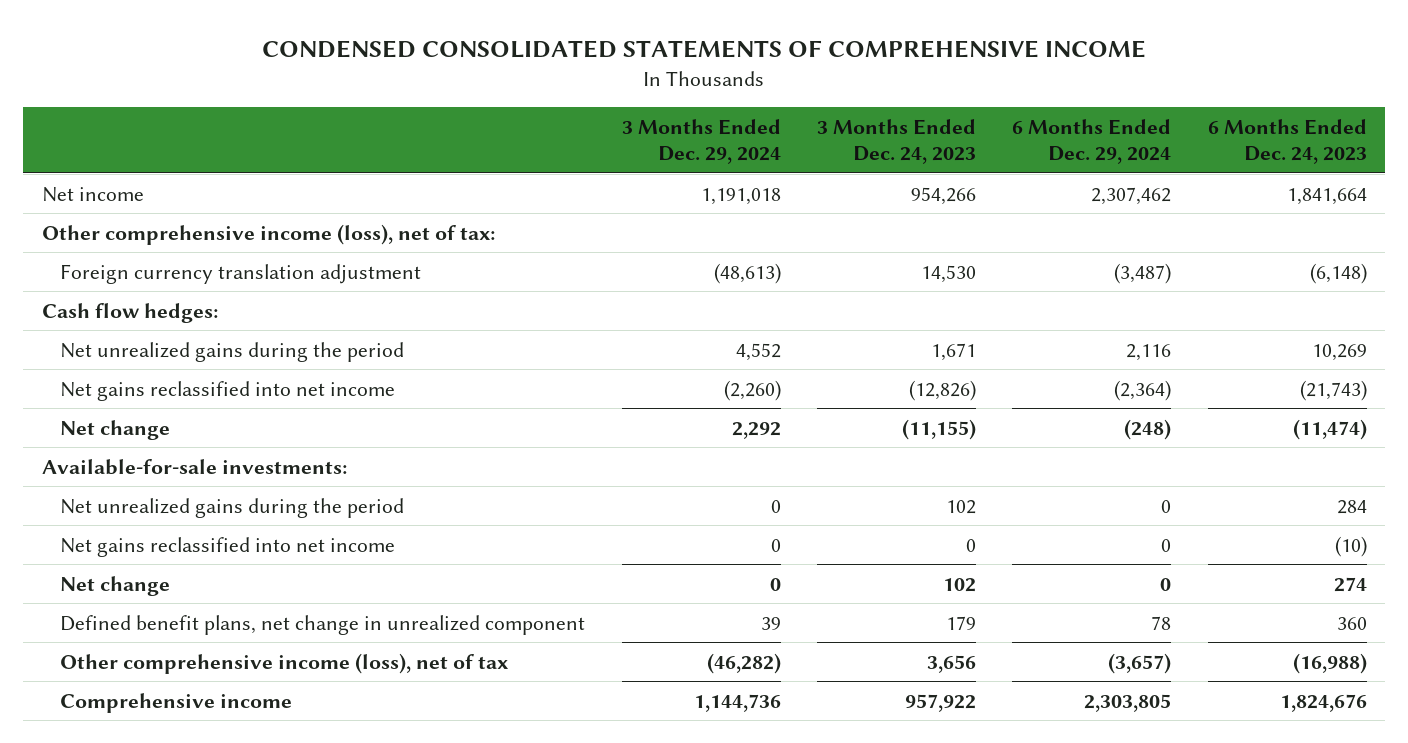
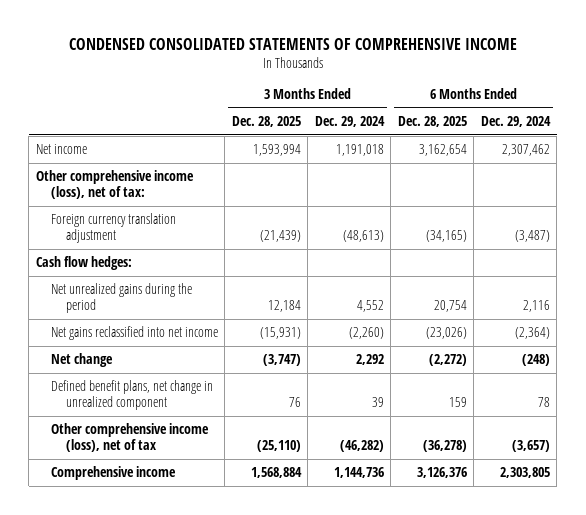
- | 3 Months Ended Dec. 29, 2024 | 3 Months Ended Dec. 24, 2023 | 6 Months Ended Dec. 29, 2024 | 6 Months Ended Dec. 24, 2023
+ | 3 Months Ended Dec. 28, 2025 | 3 Months Ended Dec. 29, 2024 | 6 Months Ended Dec. 28, 2025 | 6 Months Ended Dec. 29, 2024
- Available-for-sale investments:
- Net unrealized gains during the period | 0 | 102 | 0 | 284
- Net gains reclassified into net income | 0 | 0 | 0 | (10)
- Net change | 0 | 102 | 0 | 274

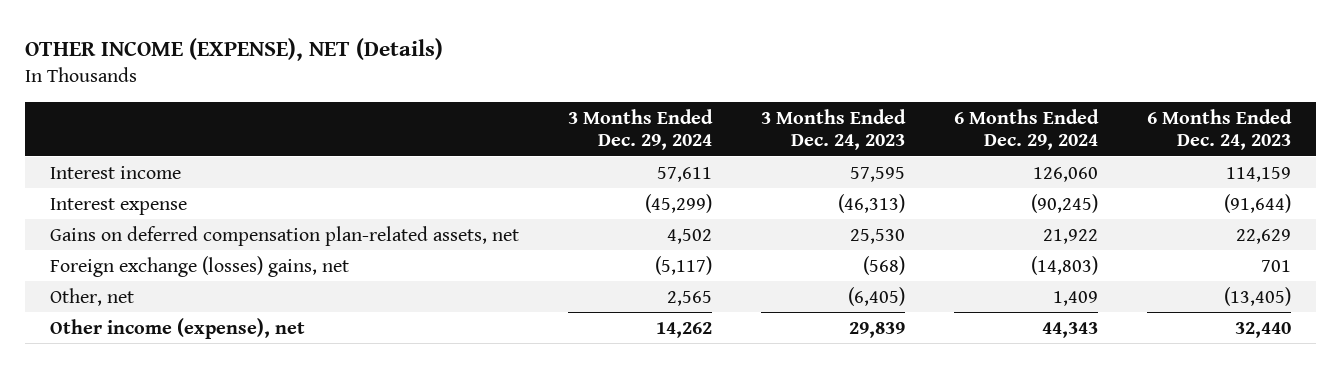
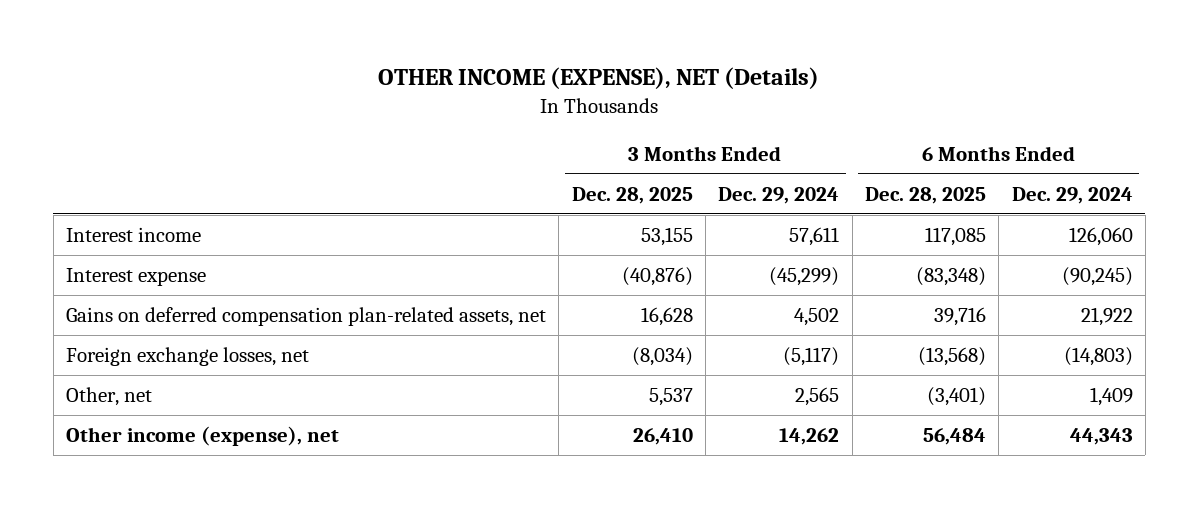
- | 3 Months Ended Dec. 29, 2024 | 3 Months Ended Dec. 24, 2023 | 6 Months Ended Dec. 29, 2024 | 6 Months Ended Dec. 24, 2023
+ | 3 Months Ended Dec. 28, 2025 | 3 Months Ended Dec. 29, 2024 | 6 Months Ended Dec. 28, 2025 | 6 Months Ended Dec. 29, 2024
- Foreign exchange (losses) gains, net | (5,117) | (568) | (14,803) | 701
+ Foreign exchange losses, net | (8,034) | (5,117) | (13,568) | (14,803)

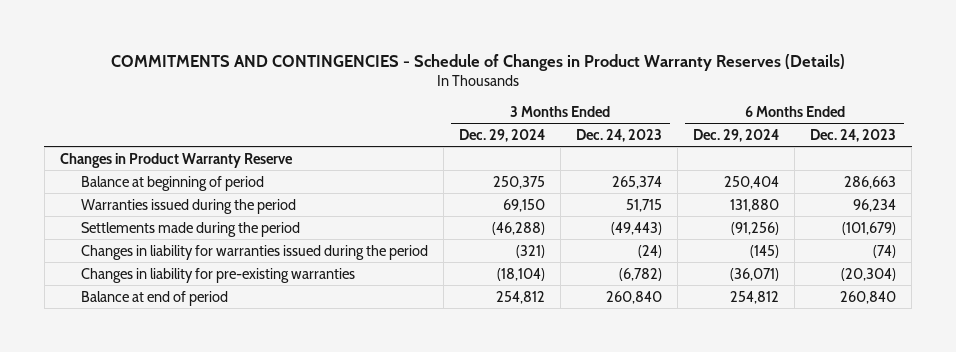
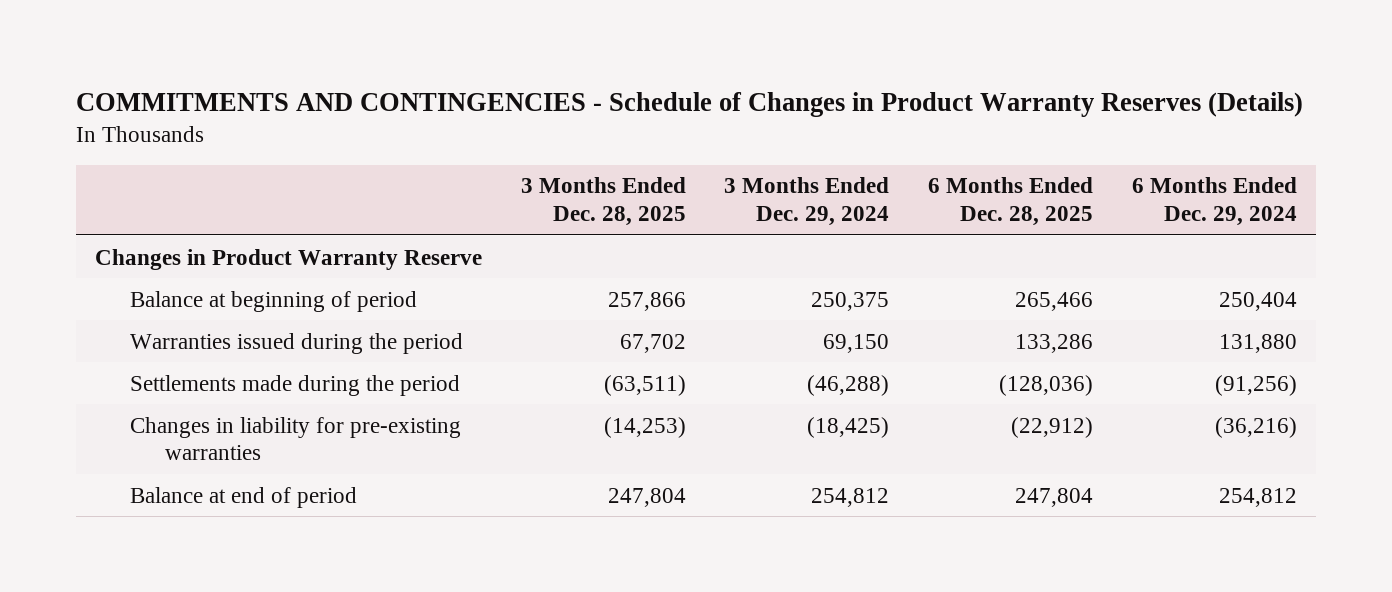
- | 3 Months Ended Dec. 29, 2024 | 3 Months Ended Dec. 24, 2023 | 6 Months Ended Dec. 29, 2024 | 6 Months Ended Dec. 24, 2023
+ | 3 Months Ended Dec. 28, 2025 | 3 Months Ended Dec. 29, 2024 | 6 Months Ended Dec. 28, 2025 | 6 Months Ended Dec. 29, 2024
- Changes in liability for warranties issued during the period | (321) | (24) | (145) | (74)
- Changes in liability for pre-existing warranties | (18,104) | (6,782) | (36,071) | (20,304)
+ Changes in liability for pre-existing warranties | (14,253) | (18,425) | (22,912) | (36,216)

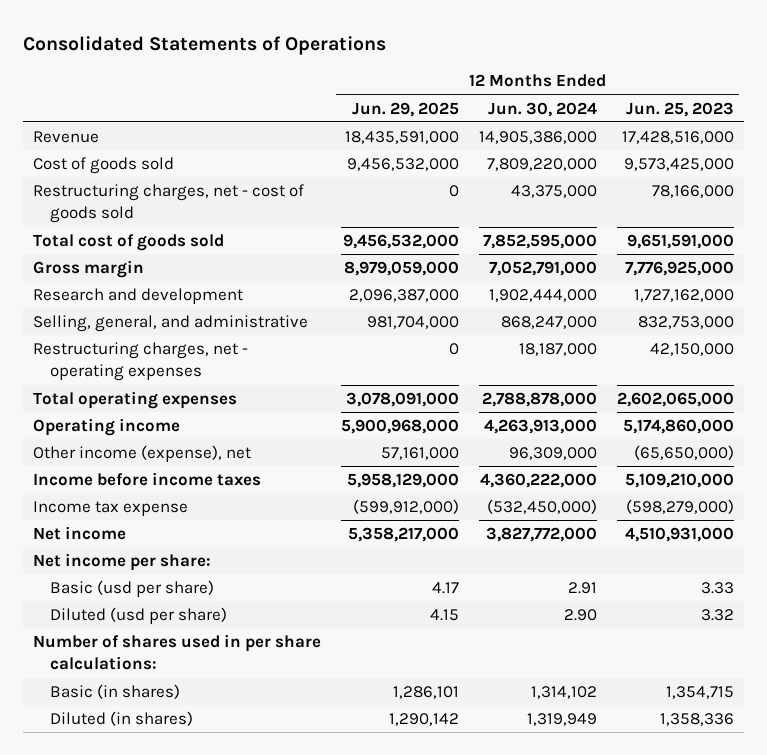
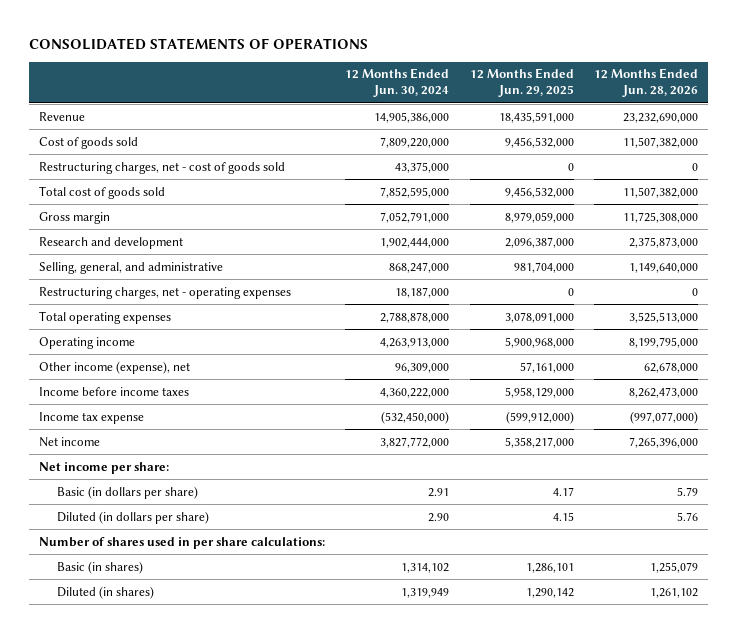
- Consolidated Statements of Operations
+ CONSOLIDATED STATEMENTS OF OPERATIONS
- | 12 Months Ended Jun. 29, 2025 | 12 Months Ended Jun. 30, 2024 | 12 Months Ended Jun. 25, 2023
+ | 12 Months Ended Jun. 30, 2024 | 12 Months Ended Jun. 29, 2025 | 12 Months Ended Jun. 28, 2026
- Basic (usd per share) | 4.17 | 2.91 | 3.33
- Diluted (usd per share) | 4.15 | 2.90 | 3.32
+ Basic (in dollars per share) | 2.91 | 4.17 | 5.79
+ Diluted (in dollars per share) | 2.90 | 4.15 | 5.76

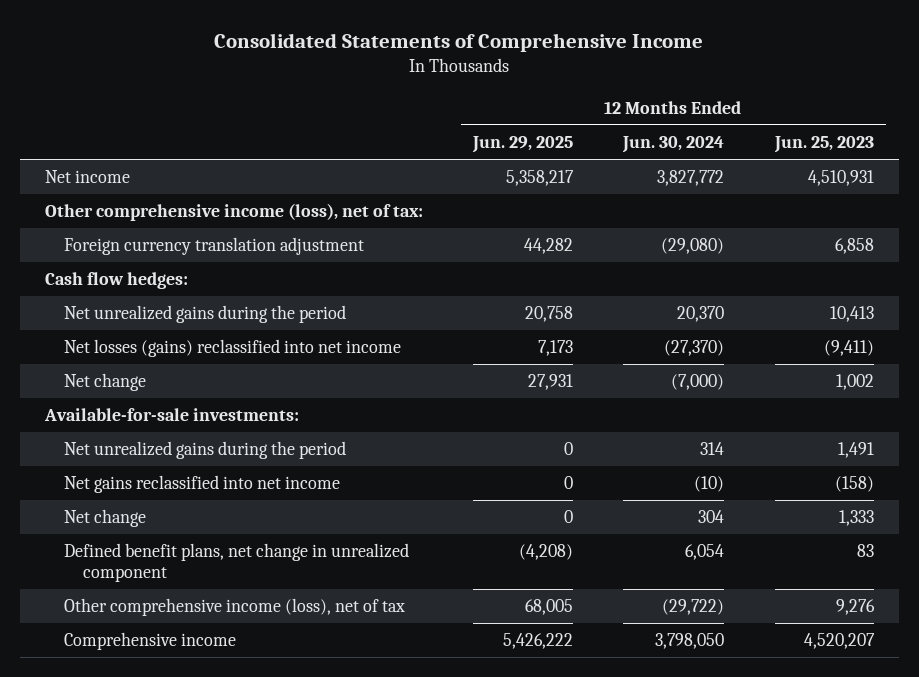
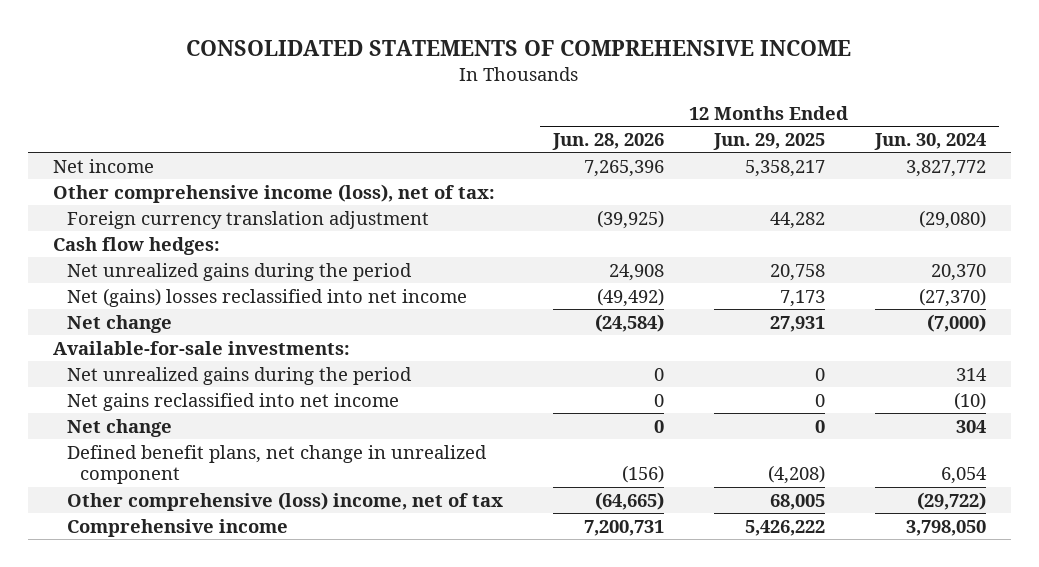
- Consolidated Statements of Comprehensive Income
+ CONSOLIDATED STATEMENTS OF COMPREHENSIVE INCOME
- | 12 Months Ended Jun. 29, 2025 | 12 Months Ended Jun. 30, 2024 | 12 Months Ended Jun. 25, 2023
+ | 12 Months Ended Jun. 28, 2026 | 12 Months Ended Jun. 29, 2025 | 12 Months Ended Jun. 30, 2024
- Net losses (gains) reclassified into net income | 7,173 | (27,370) | (9,411)
+ Net (gains) losses reclassified into net income | (49,492) | 7,173 | (27,370)
- Other comprehensive income (loss), net of tax | 68,005 | (29,722) | 9,276
+ Other comprehensive (loss) income, net of tax | (64,665) | 68,005 | (29,722)

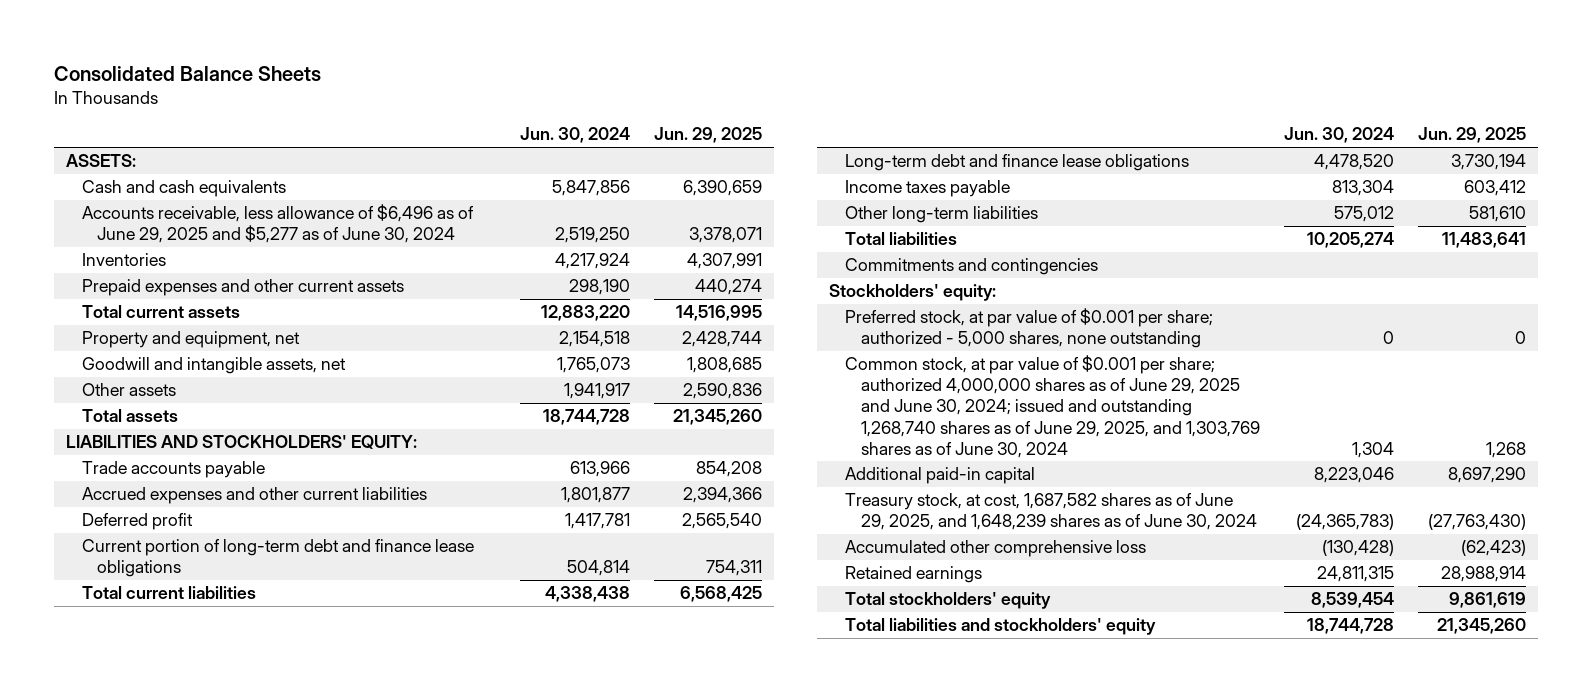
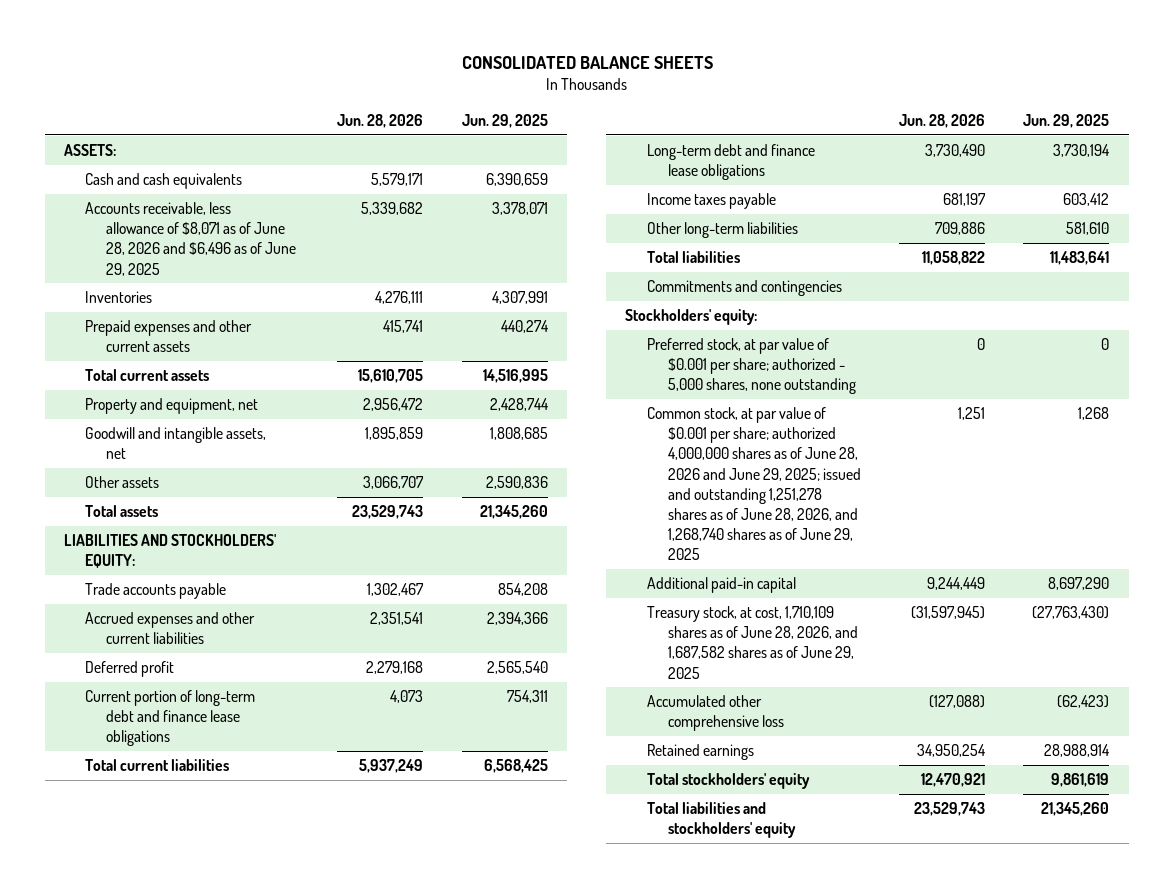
- Consolidated Balance Sheets
+ CONSOLIDATED BALANCE SHEETS
- | Jun. 30, 2024 | Jun. 29, 2025
+ | Jun. 28, 2026 | Jun. 29, 2025
- Accounts receivable, less allowance of $6,496 as of June 29, 2025 and $5,277 as of June 30, 2024 | 2,519,250 | 3,378,071
+ Accounts receivable, less allowance of $8,071 as of June 28, 2026 and $6,496 as of June 29, 2025 | 5,339,682 | 3,378,071
- Common stock, at par value of $0.001 per share; authorized 4,000,000 shares as of June 29, 2025 and June 30, 2024; issued and outstanding 1,268,740 shares as of June 29, 2025, and 1,303,769 shares as of June 30, 2024 | 1,304 | 1,268
+ Common stock, at par value of $0.001 per share; authorized 4,000,000 shares as of June 28, 2026 and June 29, 2025; issued and outstanding 1,251,278 shares as of June 28, 2026, and 1,268,740 shares as of June 29, 2025 | 1,251 | 1,268
- Treasury stock, at cost, 1,687,582 shares as of June 29, 2025, and 1,648,239 shares as of June 30, 2024 | (24,365,783) | (27,763,430)
+ Treasury stock, at cost, 1,710,109 shares as of June 28, 2026, and 1,687,582 shares as of June 29, 2025 | (31,597,945) | (27,763,430)

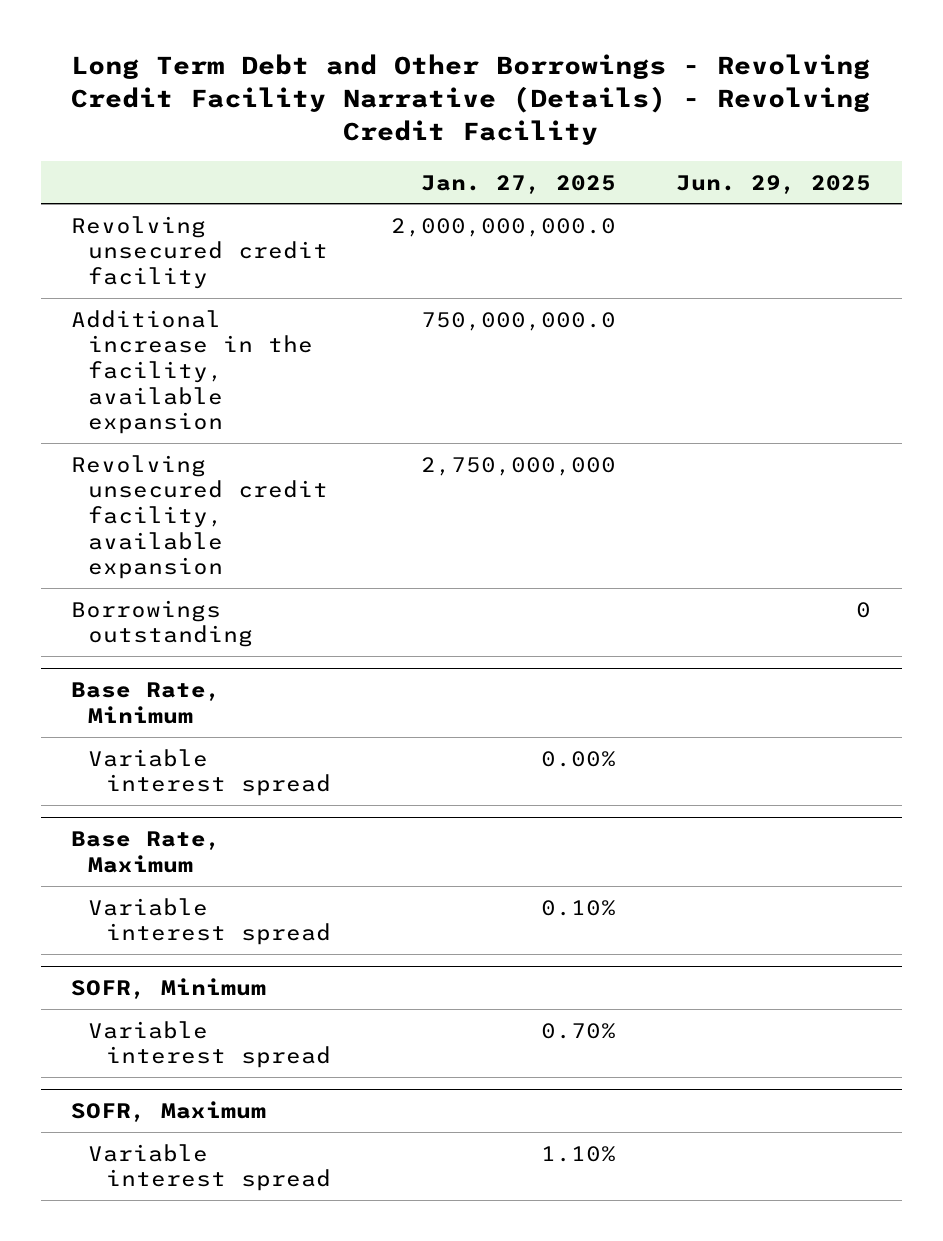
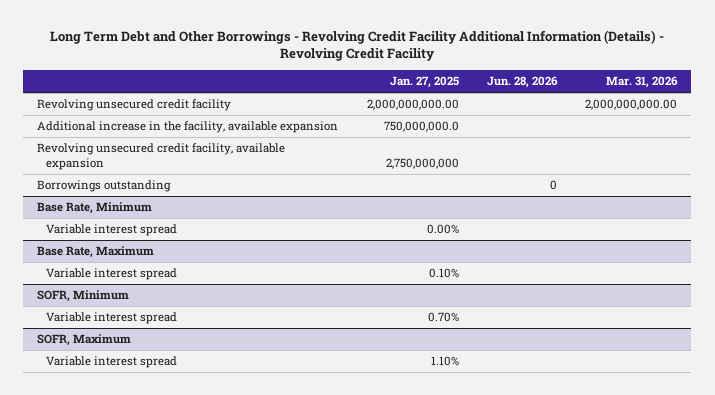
- Long Term Debt and Other Borrowings - Revolving Credit Facility Narrative (Details) - Revolving Credit Facility
+ Long Term Debt and Other Borrowings - Revolving Credit Facility Additional Information (Details) - Revolving Credit Facility
- | Jan. 27, 2025 | Jun. 29, 2025
+ | Jan. 27, 2025 | Jun. 28, 2026 | Mar. 31, 2026
- Revolving unsecured credit facility | 2,000,000,000.0 |
+ Revolving unsecured credit facility | 2,000,000,000.00 | | 2,000,000,000.00

